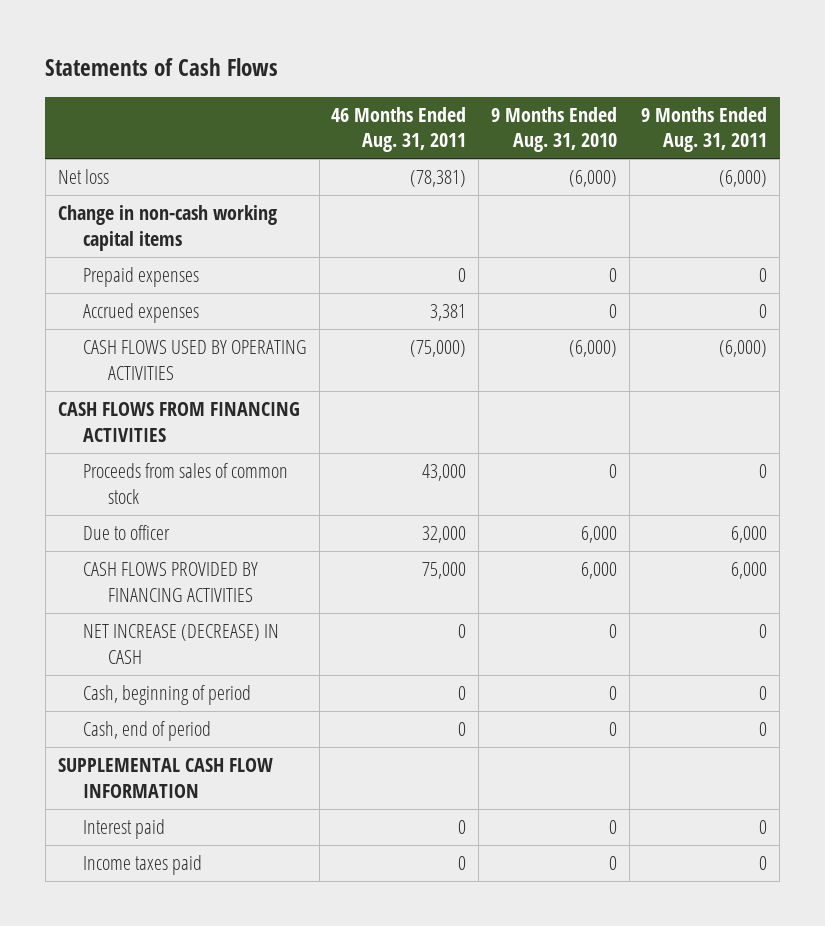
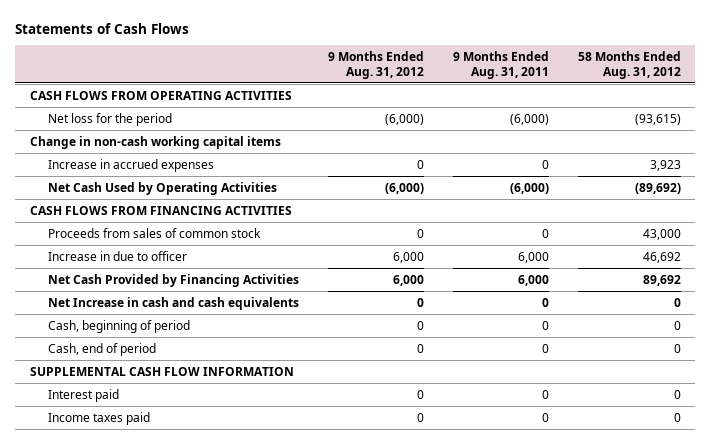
- | 46 Months Ended Aug. 31, 2011 | 9 Months Ended Aug. 31, 2010 | 9 Months Ended Aug. 31, 2011
+ | 9 Months Ended Aug. 31, 2012 | 9 Months Ended Aug. 31, 2011 | 58 Months Ended Aug. 31, 2012
- Net loss | (78,381) | (6,000) | (6,000)
+ CASH FLOWS FROM OPERATING ACTIVITIES
+ Net loss for the period | (6,000) | (6,000) | (93,615)
- Prepaid expenses | 0 | 0 | 0
- Accrued expenses | 3,381 | 0 | 0
- CASH FLOWS USED BY OPERATING ACTIVITIES | (75,000) | (6,000) | (6,000)
+ Increase in accrued expenses | 0 | 0 | 3,923
+ Net Cash Used by Operating Activities | (6,000) | (6,000) | (89,692)
- Due to officer | 32,000 | 6,000 | 6,000
- CASH FLOWS PROVIDED BY FINANCING ACTIVITIES | 75,000 | 6,000 | 6,000
- NET INCREASE (DECREASE) IN CASH | 0 | 0 | 0
+ Increase in due to officer | 6,000 | 6,000 | 46,692
+ Net Cash Provided by Financing Activities | 6,000 | 6,000 | 89,692
+ Net Increase in cash and cash equivalents | 0 | 0 | 0

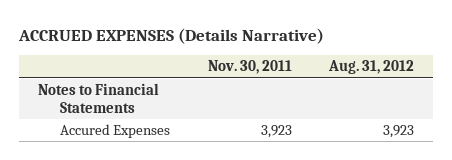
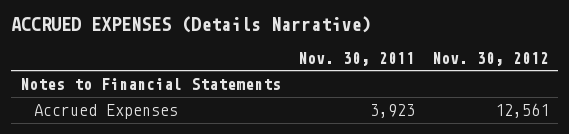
- | Nov. 30, 2011 | Aug. 31, 2012
+ | Nov. 30, 2011 | Nov. 30, 2012
- Accured Expenses | 3,923 | 3,923
+ Accrued Expenses | 3,923 | 12,561

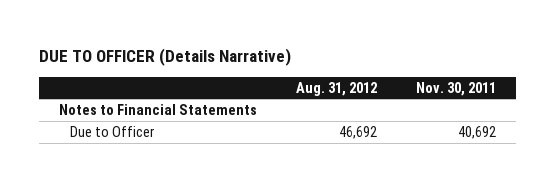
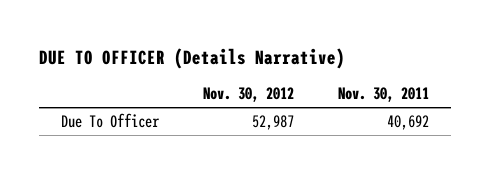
- | Aug. 31, 2012 | Nov. 30, 2011
+ | Nov. 30, 2012 | Nov. 30, 2011
- Notes to Financial Statements
- Due to Officer | 46,692 | 40,692
+ Due To Officer | 52,987 | 40,692

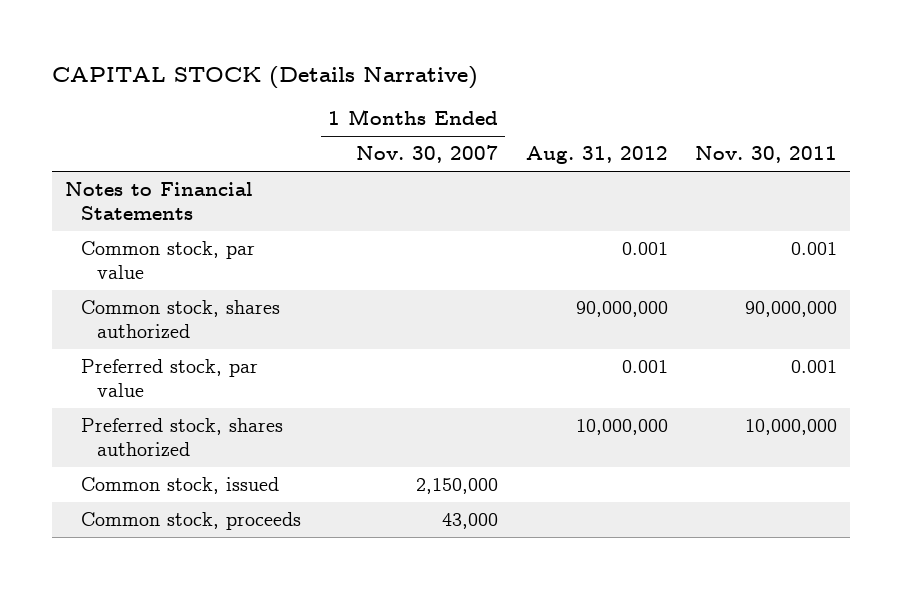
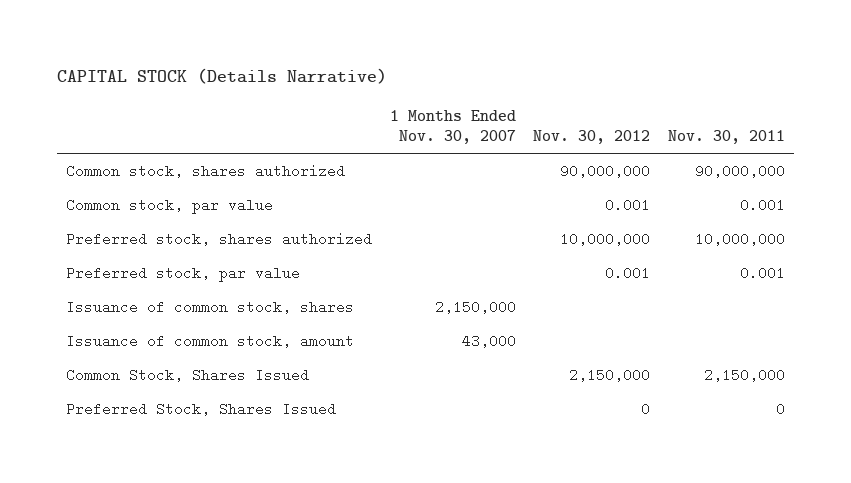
- | 1 Months Ended Nov. 30, 2007 | Aug. 31, 2012 | Nov. 30, 2011
+ | 1 Months Ended Nov. 30, 2007 | Nov. 30, 2012 | Nov. 30, 2011
- Notes to Financial Statements
moved down: Common stock, par value | | 0.001 | 0.001
- Common stock, issued | 2,150,000 | |
- Common stock, proceeds | 43,000 | |
moved down: Preferred stock, par value | | 0.001 | 0.001
+ Issuance of common stock, shares | 2,150,000 | |
+ Issuance of common stock, amount | 43,000 | |
+ Common Stock, Shares Issued | | 2,150,000 | 2,150,000
+ Preferred Stock, Shares Issued | | 0 | 0

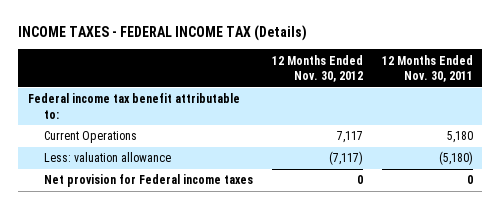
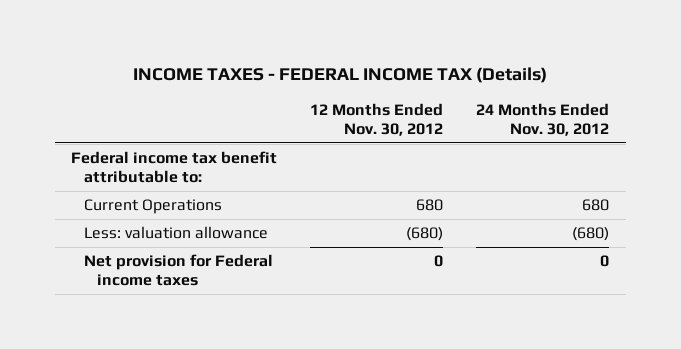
- | 12 Months Ended Nov. 30, 2012 | 12 Months Ended Nov. 30, 2011
+ | 12 Months Ended Nov. 30, 2012 | 24 Months Ended Nov. 30, 2012
- Current Operations | 7,117 | 5,180
- Less: valuation allowance | (7,117) | (5,180)
+ Current Operations | 680 | 680
+ Less: valuation allowance | (680) | (680)

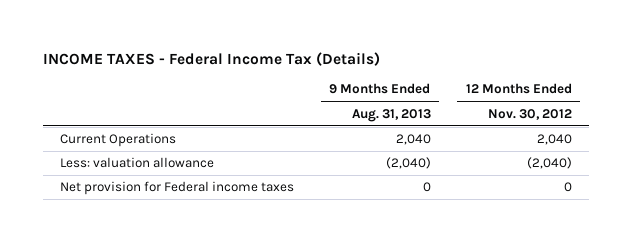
- INCOME TAXES - FEDERAL INCOME TAX (Details)
+ INCOME TAXES - Federal Income Tax (Details)
- | 12 Months Ended Nov. 30, 2012 | 24 Months Ended Nov. 30, 2012
+ | 9 Months Ended Aug. 31, 2013 | 12 Months Ended Nov. 30, 2012
- Federal income tax benefit attributable to:
- Current Operations | 680 | 680
- Less: valuation allowance | (680) | (680)
+ Current Operations | 2,040 | 2,040
+ Less: valuation allowance | (2,040) | (2,040)

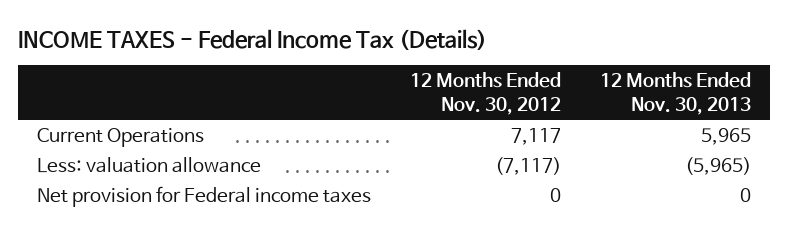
- | 9 Months Ended Aug. 31, 2013 | 12 Months Ended Nov. 30, 2012
+ | 12 Months Ended Nov. 30, 2012 | 12 Months Ended Nov. 30, 2013
- Current Operations | 2,040 | 2,040
- Less: valuation allowance | (2,040) | (2,040)
+ Current Operations | 7,117 | 5,965
+ Less: valuation allowance | (7,117) | (5,965)

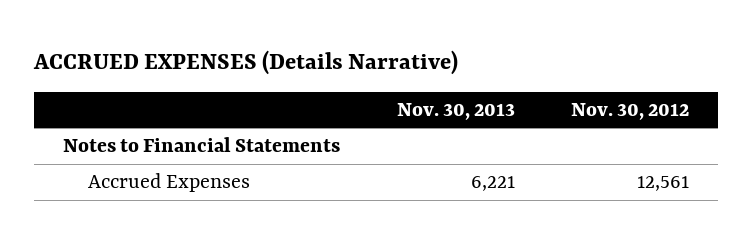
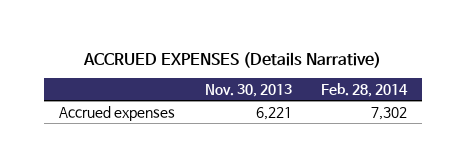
- | Nov. 30, 2013 | Nov. 30, 2012
+ | Nov. 30, 2013 | Feb. 28, 2014
- Notes to Financial Statements
- Accrued Expenses | 6,221 | 12,561
+ Accrued expenses | 6,221 | 7,302

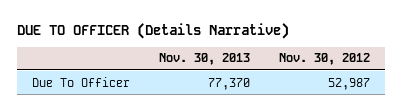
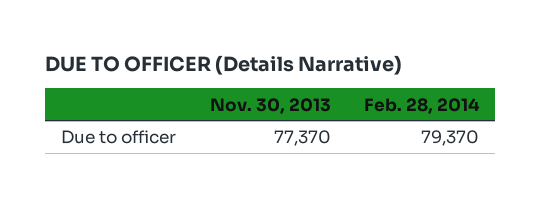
- | Nov. 30, 2013 | Nov. 30, 2012
+ | Nov. 30, 2013 | Feb. 28, 2014
- Due To Officer | 77,370 | 52,987
+ Due to officer | 77,370 | 79,370

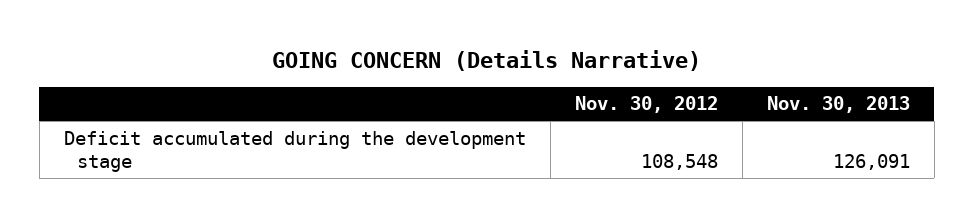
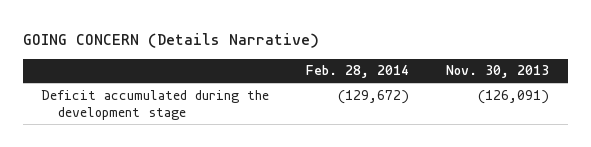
- | Nov. 30, 2012 | Nov. 30, 2013
+ | Feb. 28, 2014 | Nov. 30, 2013
- Deficit accumulated during the development stage | 108,548 | 126,091
+ Deficit accumulated during the development stage | (129,672) | (126,091)

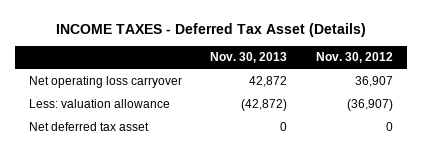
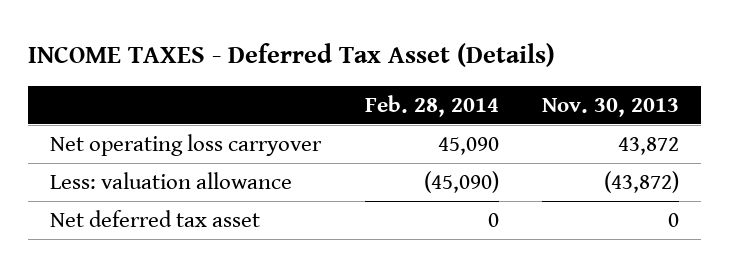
- | Nov. 30, 2013 | Nov. 30, 2012
+ | Feb. 28, 2014 | Nov. 30, 2013
- Net operating loss carryover | 42,872 | 36,907
- Less: valuation allowance | (42,872) | (36,907)
+ Net operating loss carryover | 45,090 | 43,872
+ Less: valuation allowance | (45,090) | (43,872)

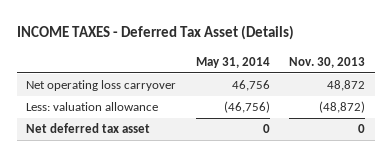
- | Feb. 28, 2014 | Nov. 30, 2013
+ | May 31, 2014 | Nov. 30, 2013
- Net operating loss carryover | 45,090 | 43,872
- Less: valuation allowance | (45,090) | (43,872)
+ Net operating loss carryover | 46,756 | 48,872
+ Less: valuation allowance | (46,756) | (48,872)

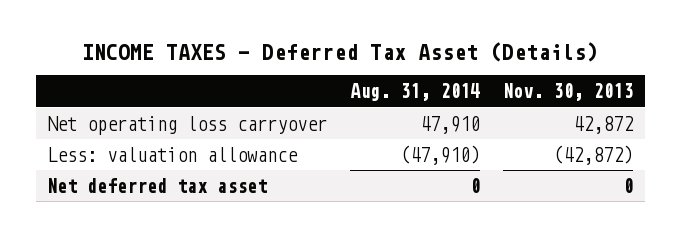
- | May 31, 2014 | Nov. 30, 2013
+ | Aug. 31, 2014 | Nov. 30, 2013
- Net operating loss carryover | 46,756 | 48,872
- Less: valuation allowance | (46,756) | (48,872)
+ Net operating loss carryover | 47,910 | 42,872
+ Less: valuation allowance | (47,910) | (42,872)

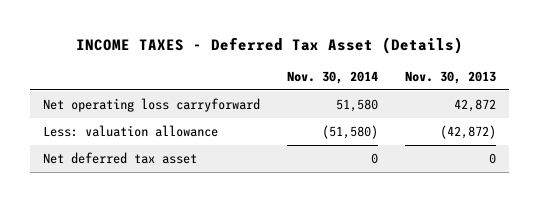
- | Aug. 31, 2014 | Nov. 30, 2013
+ | Nov. 30, 2014 | Nov. 30, 2013
- Net operating loss carryover | 47,910 | 42,872
+ Net operating loss carryforward | 51,580 | 42,872

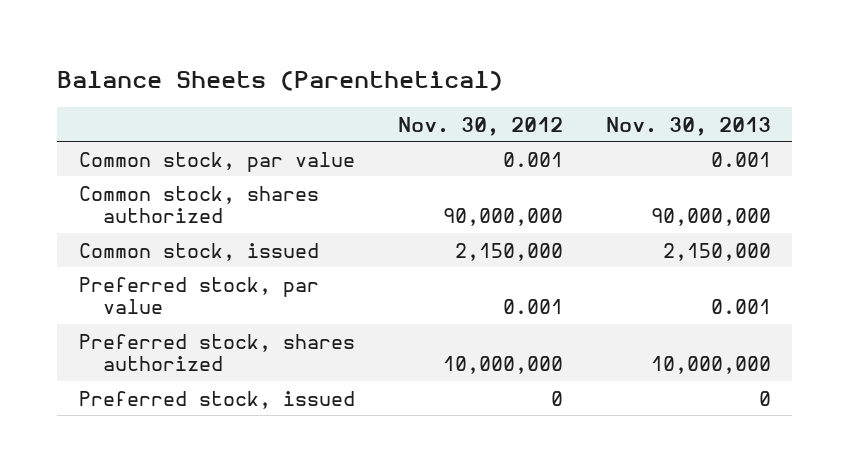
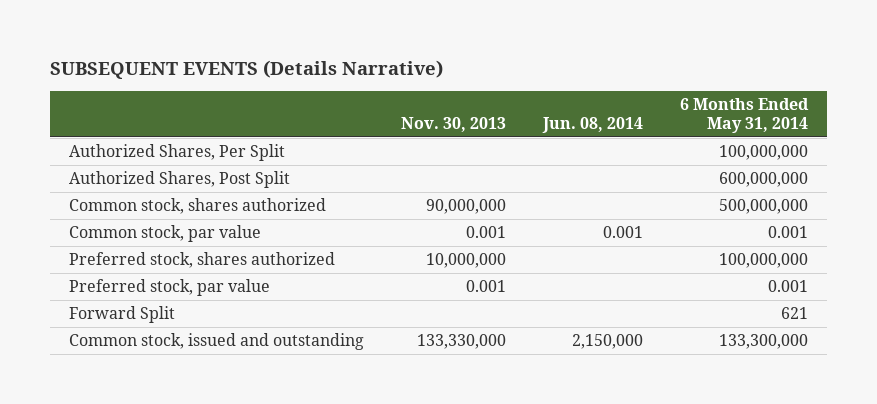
- Balance Sheets (Parenthetical)
+ SUBSEQUENT EVENTS (Details Narrative)
- | Nov. 30, 2012 | Nov. 30, 2013
+ | Nov. 30, 2013 | Jun. 08, 2014 | 6 Months Ended May 31, 2014
+ Authorized Shares, Per Split | | | 100,000,000
+ Authorized Shares, Post Split | | | 600,000,000
- Common stock, issued | 2,150,000 | 2,150,000
moved down: Common stock, par value | 0.001 | 0.001 | 0.001
- Preferred stock, issued | 0 | 0
moved down: Preferred stock, par value | 0.001 | | 0.001
+ Forward Split | | | 621
+ Common stock, issued and outstanding | 133,330,000 | 2,150,000 | 133,300,000

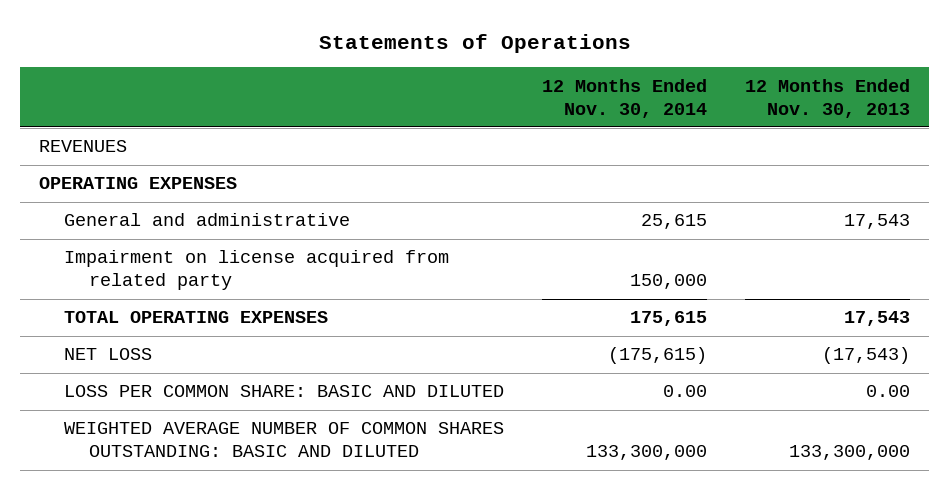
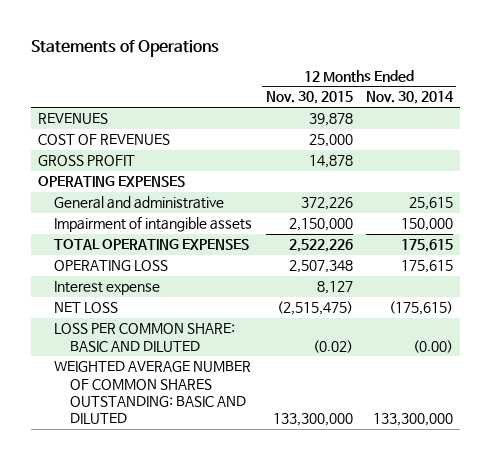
- | 12 Months Ended Nov. 30, 2014 | 12 Months Ended Nov. 30, 2013
+ | 12 Months Ended Nov. 30, 2015 | 12 Months Ended Nov. 30, 2014
+ COST OF REVENUES | 25,000 |
+ GROSS PROFIT | 14,878 |
- Impairment on license acquired from related party | 150,000 |
+ Impairment of intangible assets | 2,150,000 | 150,000
+ OPERATING LOSS | 2,507,348 | 175,615
+ Interest expense | 8,127 |
- LOSS PER COMMON SHARE: BASIC AND DILUTED | 0.00 | 0.00
+ LOSS PER COMMON SHARE: BASIC AND DILUTED | (0.02) | (0.00)

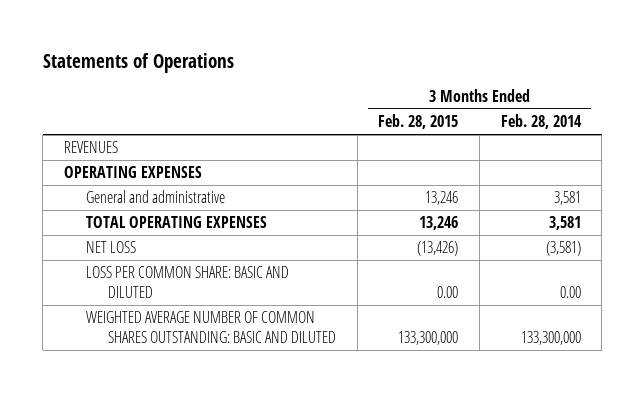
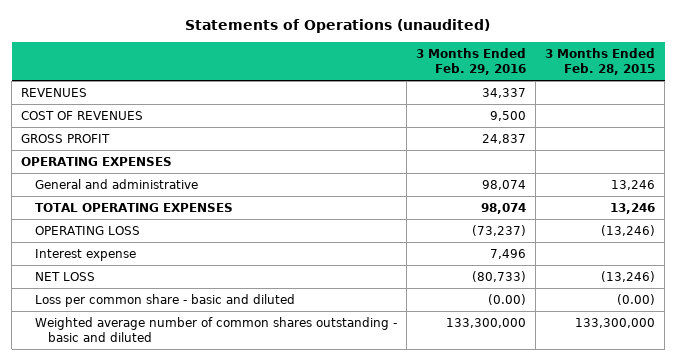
- Statements of Operations
+ Statements of Operations (unaudited)
- | 3 Months Ended Feb. 28, 2015 | 3 Months Ended Feb. 28, 2014
+ | 3 Months Ended Feb. 29, 2016 | 3 Months Ended Feb. 28, 2015
+ COST OF REVENUES | 9,500 |
+ GROSS PROFIT | 24,837 |
- NET LOSS | (13,426) | (3,581)
- LOSS PER COMMON SHARE: BASIC AND DILUTED | 0.00 | 0.00
- WEIGHTED AVERAGE NUMBER OF COMMON SHARES OUTSTANDING: BASIC AND DILUTED | 133,300,000 | 133,300,000
+ OPERATING LOSS | (73,237) | (13,246)
+ Interest expense | 7,496 |
+ NET LOSS | (80,733) | (13,246)
+ Loss per common share - basic and diluted | (0.00) | (0.00)
+ Weighted average number of common shares outstanding - basic and diluted | 133,300,000 | 133,300,000

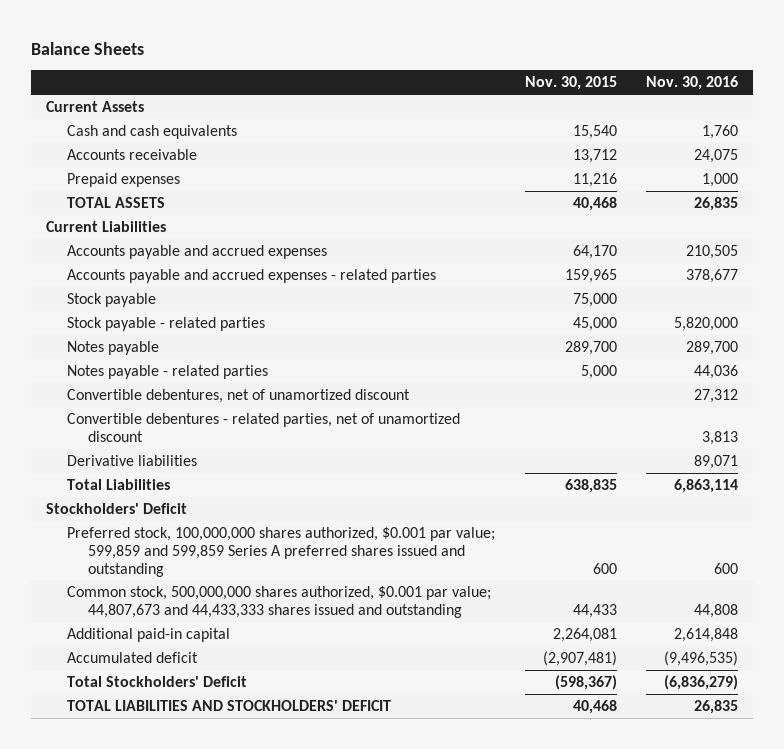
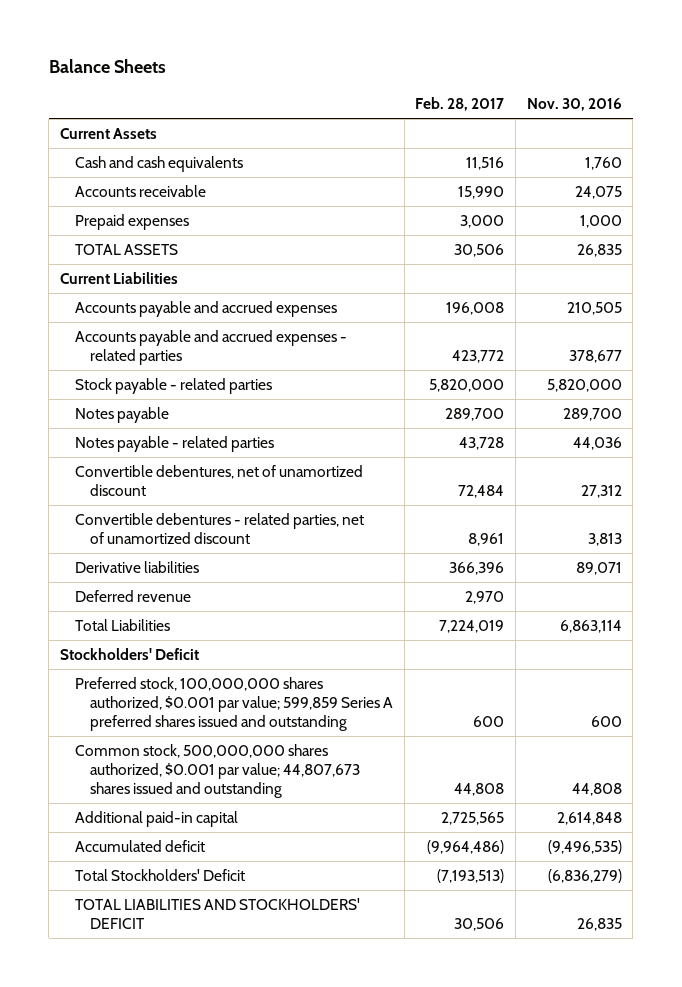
- | Nov. 30, 2015 | Nov. 30, 2016
+ | Feb. 28, 2017 | Nov. 30, 2016
- Stock payable | 75,000 |
+ Deferred revenue | 2,970 |
- Preferred stock, 100,000,000 shares authorized, $0.001 par value; 599,859 and 599,859 Series A preferred shares issued and outstanding | 600 | 600
- Common stock, 500,000,000 shares authorized, $0.001 par value; 44,807,673 and 44,433,333 shares issued and outstanding | 44,433 | 44,808
+ Preferred stock, 100,000,000 shares authorized, $0.001 par value; 599,859 Series A preferred shares issued and outstanding | 600 | 600
+ Common stock, 500,000,000 shares authorized, $0.001 par value; 44,807,673 shares issued and outstanding | 44,808 | 44,808

